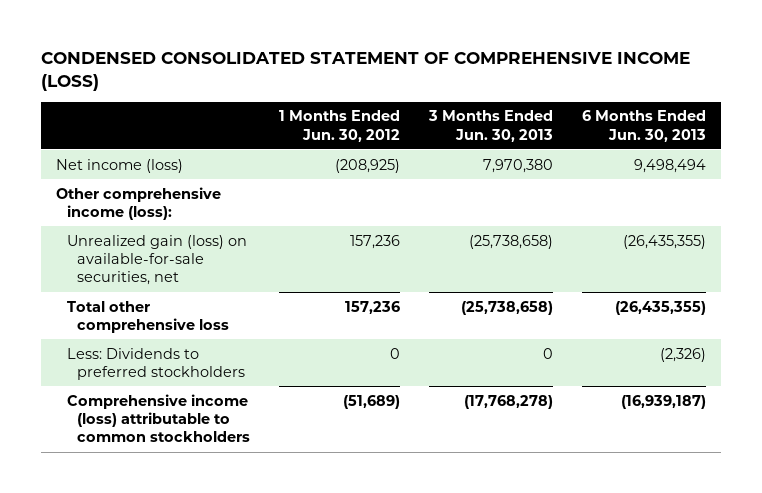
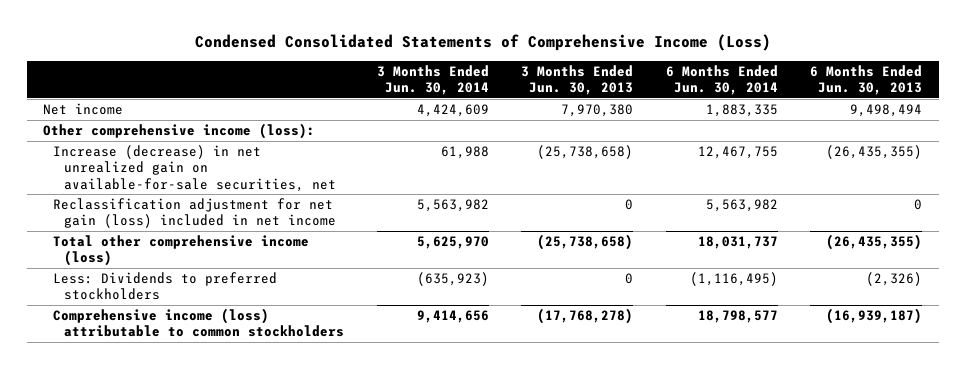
- CONDENSED CONSOLIDATED STATEMENT OF COMPREHENSIVE INCOME (LOSS)
+ Condensed Consolidated Statements of Comprehensive Income (Loss)
- | 1 Months Ended Jun. 30, 2012 | 3 Months Ended Jun. 30, 2013 | 6 Months Ended Jun. 30, 2013
+ | 3 Months Ended Jun. 30, 2014 | 3 Months Ended Jun. 30, 2013 | 6 Months Ended Jun. 30, 2014 | 6 Months Ended Jun. 30, 2013
- Net income (loss) | (208,925) | 7,970,380 | 9,498,494
+ Net income | 4,424,609 | 7,970,380 | 1,883,335 | 9,498,494
- Unrealized gain (loss) on available-for-sale securities, net | 157,236 | (25,738,658) | (26,435,355)
- Total other comprehensive loss | 157,236 | (25,738,658) | (26,435,355)
+ Increase (decrease) in net unrealized gain on available-for-sale securities, net | 61,988 | (25,738,658) | 12,467,755 | (26,435,355)
+ Reclassification adjustment for net gain (loss) included in net income | 5,563,982 | 0 | 5,563,982 | 0
+ Total other comprehensive income (loss) | 5,625,970 | (25,738,658) | 18,031,737 | (26,435,355)

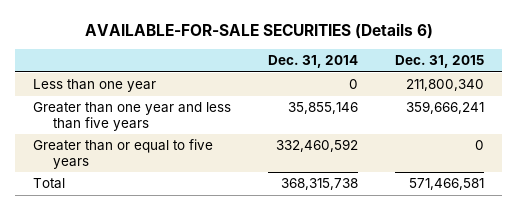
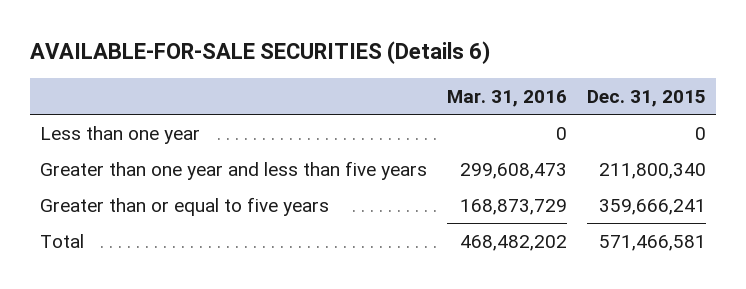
- | Dec. 31, 2014 | Dec. 31, 2015
+ | Mar. 31, 2016 | Dec. 31, 2015
- Less than one year | 0 | 211,800,340
- Greater than one year and less than five years | 35,855,146 | 359,666,241
- Greater than or equal to five years | 332,460,592 | 0
+ Less than one year | 0 | 0
+ Greater than one year and less than five years | 299,608,473 | 211,800,340
+ Greater than or equal to five years | 168,873,729 | 359,666,241

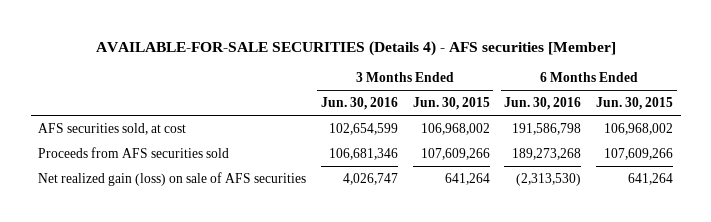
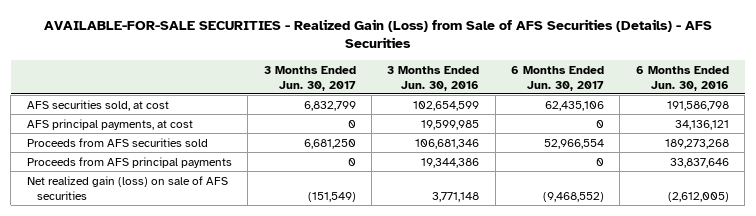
- AVAILABLE-FOR-SALE SECURITIES (Details 4) - AFS securities [Member]
+ AVAILABLE-FOR-SALE SECURITIES - Realized Gain (Loss) from Sale of AFS Securities (Details) - AFS Securities
- | 3 Months Ended Jun. 30, 2016 | 3 Months Ended Jun. 30, 2015 | 6 Months Ended Jun. 30, 2016 | 6 Months Ended Jun. 30, 2015
+ | 3 Months Ended Jun. 30, 2017 | 3 Months Ended Jun. 30, 2016 | 6 Months Ended Jun. 30, 2017 | 6 Months Ended Jun. 30, 2016
+ AFS principal payments, at cost | 0 | 19,599,985 | 0 | 34,136,121
- Net realized gain (loss) on sale of AFS securities | 4,026,747 | 641,264 | (2,313,530) | 641,264
+ Proceeds from AFS principal payments | 0 | 19,344,386 | 0 | 33,837,646
+ Net realized gain (loss) on sale of AFS securities | (151,549) | 3,771,148 | (9,468,552) | (2,612,005)

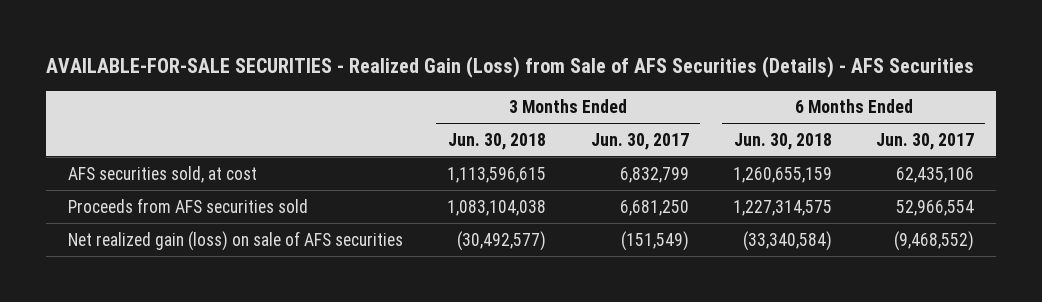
- | 3 Months Ended Jun. 30, 2017 | 3 Months Ended Jun. 30, 2016 | 6 Months Ended Jun. 30, 2017 | 6 Months Ended Jun. 30, 2016
+ | 3 Months Ended Jun. 30, 2018 | 3 Months Ended Jun. 30, 2017 | 6 Months Ended Jun. 30, 2018 | 6 Months Ended Jun. 30, 2017
- AFS principal payments, at cost | 0 | 19,599,985 | 0 | 34,136,121
- Proceeds from AFS principal payments | 0 | 19,344,386 | 0 | 33,837,646

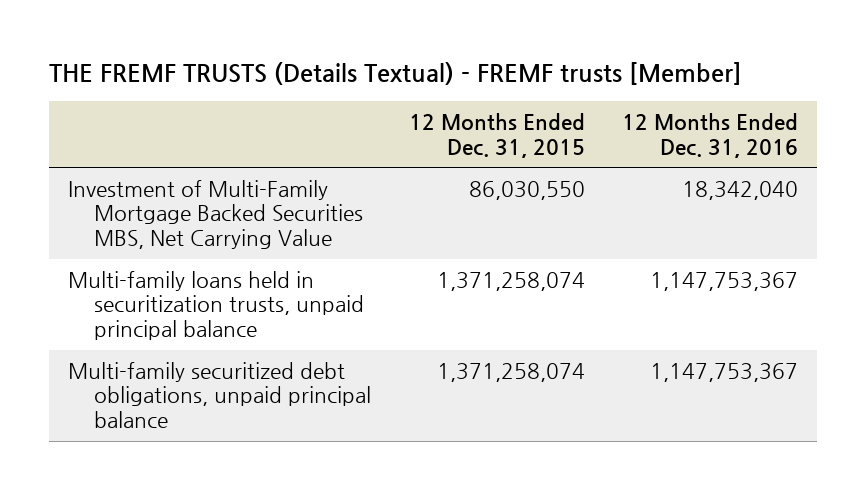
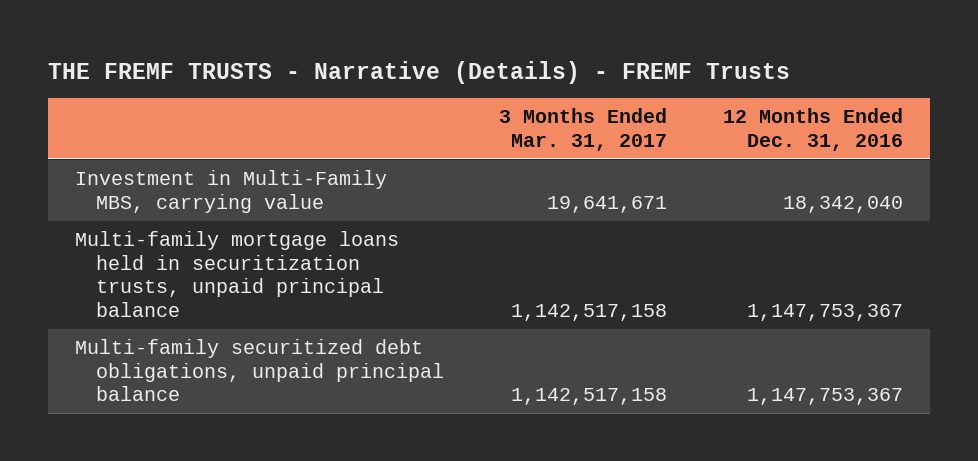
- THE FREMF TRUSTS (Details Textual) - FREMF trusts [Member]
+ THE FREMF TRUSTS - Narrative (Details) - FREMF Trusts
- | 12 Months Ended Dec. 31, 2015 | 12 Months Ended Dec. 31, 2016
+ | 3 Months Ended Mar. 31, 2017 | 12 Months Ended Dec. 31, 2016
- Investment of Multi-Family Mortgage Backed Securities MBS, Net Carrying Value | 86,030,550 | 18,342,040
- Multi-family loans held in securitization trusts, unpaid principal balance | 1,371,258,074 | 1,147,753,367
+ Investment in Multi-Family MBS, carrying value | 19,641,671 | 18,342,040
+ Multi-family mortgage loans held in securitization trusts, unpaid principal balance | 1,142,517,158 | 1,147,753,367

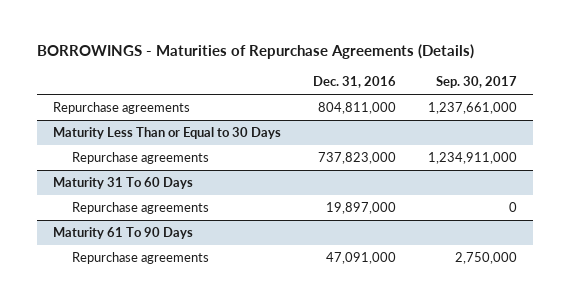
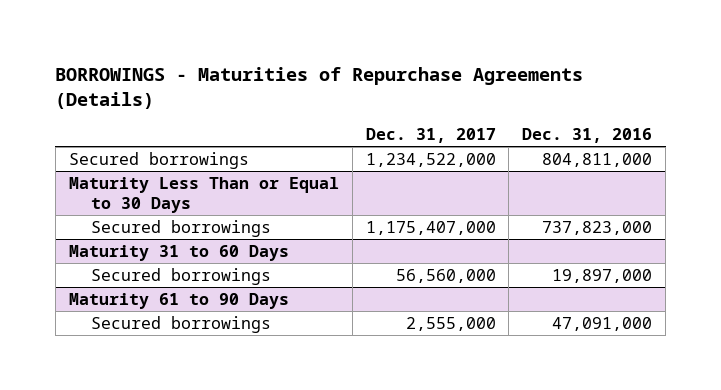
- | Dec. 31, 2016 | Sep. 30, 2017
+ | Dec. 31, 2017 | Dec. 31, 2016
- Repurchase agreements | 804,811,000 | 1,237,661,000
+ Secured borrowings | 1,234,522,000 | 804,811,000
@ Maturity Less Than or Equal to 30 Days
- Repurchase agreements | 737,823,000 | 1,234,911,000
- Maturity 31 To 60 Days
- Repurchase agreements | 19,897,000 | 0
- Maturity 61 To 90 Days
- Repurchase agreements | 47,091,000 | 2,750,000
@ Maturity Less Than or Equal to 30 Days
+ Secured borrowings | 1,175,407,000 | 737,823,000
+ Maturity 31 to 60 Days
+ Secured borrowings | 56,560,000 | 19,897,000
+ Maturity 61 to 90 Days
+ Secured borrowings | 2,555,000 | 47,091,000

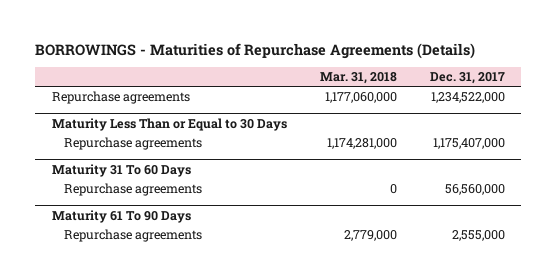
- | Dec. 31, 2017 | Dec. 31, 2016
+ | Mar. 31, 2018 | Dec. 31, 2017
- Secured borrowings | 1,234,522,000 | 804,811,000
+ Repurchase agreements | 1,177,060,000 | 1,234,522,000
@ Maturity Less Than or Equal to 30 Days
- Secured borrowings | 1,175,407,000 | 737,823,000
- Maturity 31 to 60 Days
- Secured borrowings | 56,560,000 | 19,897,000
- Maturity 61 to 90 Days
- Secured borrowings | 2,555,000 | 47,091,000
@ Maturity Less Than or Equal to 30 Days
+ Repurchase agreements | 1,174,281,000 | 1,175,407,000
+ Maturity 31 To 60 Days
+ Repurchase agreements | 0 | 56,560,000
+ Maturity 61 To 90 Days
+ Repurchase agreements | 2,779,000 | 2,555,000

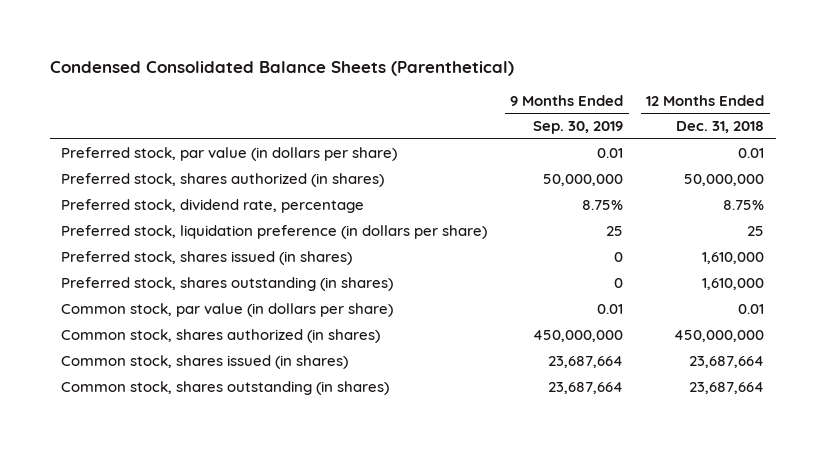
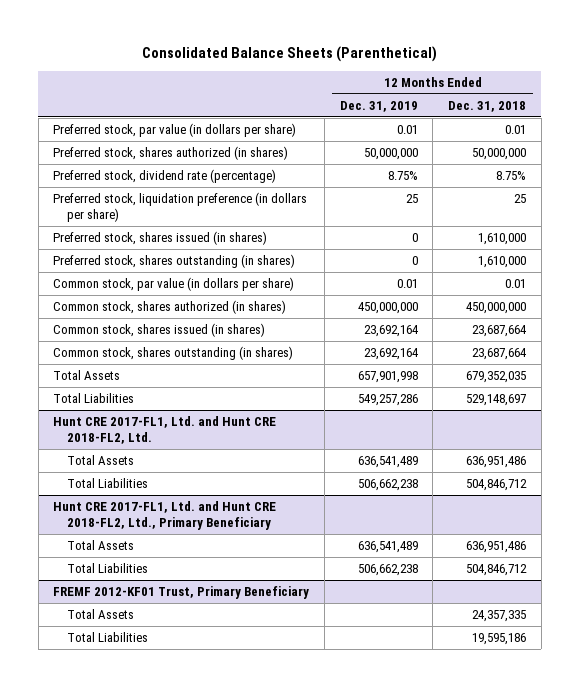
- Condensed Consolidated Balance Sheets (Parenthetical)
+ Consolidated Balance Sheets (Parenthetical)
- | 9 Months Ended Sep. 30, 2019 | 12 Months Ended Dec. 31, 2018
+ | 12 Months Ended Dec. 31, 2019 | 12 Months Ended Dec. 31, 2018
- Preferred stock, dividend rate, percentage | 8.75% | 8.75%
+ Preferred stock, dividend rate (percentage) | 8.75% | 8.75%
+ Total Assets | 657,901,998 | 679,352,035
+ Total Liabilities | 549,257,286 | 529,148,697
+ Hunt CRE 2017-FL1, Ltd. and Hunt CRE 2018-FL2, Ltd.
+ Total Assets | 636,541,489 | 636,951,486
+ Total Liabilities | 506,662,238 | 504,846,712
+ Hunt CRE 2017-FL1, Ltd. and Hunt CRE 2018-FL2, Ltd., Primary Beneficiary
+ Total Assets | 636,541,489 | 636,951,486
+ Total Liabilities | 506,662,238 | 504,846,712
+ FREMF 2012-KF01 Trust, Primary Beneficiary
+ Total Assets | | 24,357,335
+ Total Liabilities | | 19,595,186

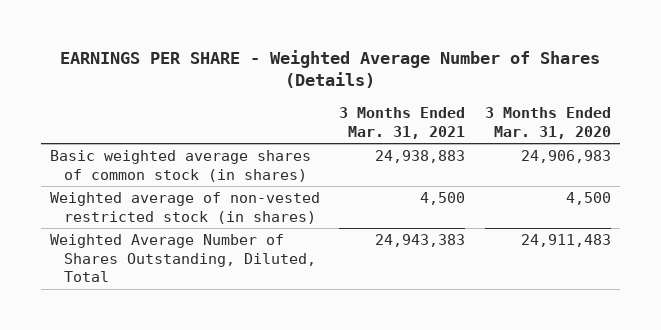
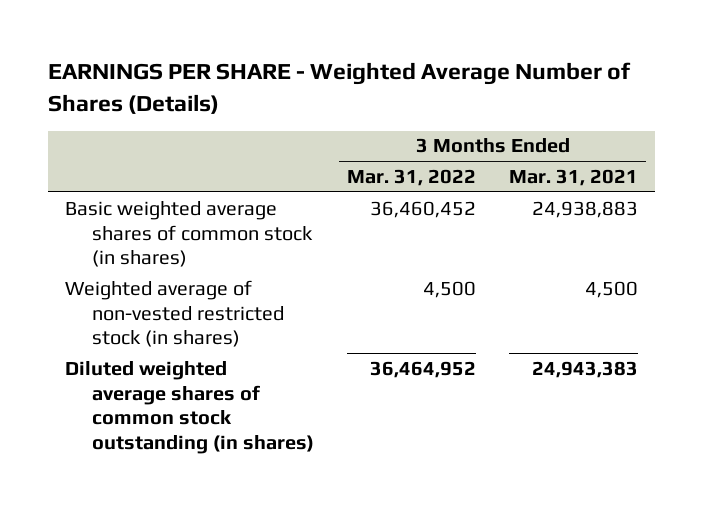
- | 3 Months Ended Mar. 31, 2021 | 3 Months Ended Mar. 31, 2020
+ | 3 Months Ended Mar. 31, 2022 | 3 Months Ended Mar. 31, 2021
- Weighted Average Number of Shares Outstanding, Diluted, Total | 24,943,383 | 24,911,483
+ Diluted weighted average shares of common stock outstanding (in shares) | 36,464,952 | 24,943,383

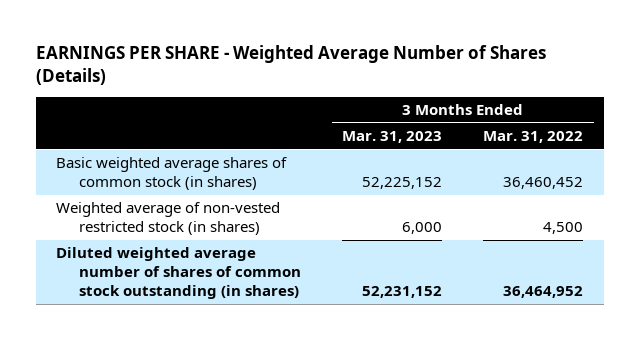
- | 3 Months Ended Mar. 31, 2022 | 3 Months Ended Mar. 31, 2021
+ | 3 Months Ended Mar. 31, 2023 | 3 Months Ended Mar. 31, 2022
- Diluted weighted average shares of common stock outstanding (in shares) | 36,464,952 | 24,943,383
+ Diluted weighted average number of shares of common stock outstanding (in shares) | 52,231,152 | 36,464,952

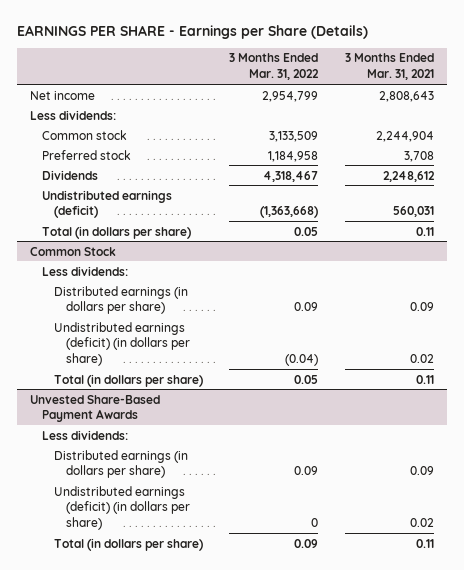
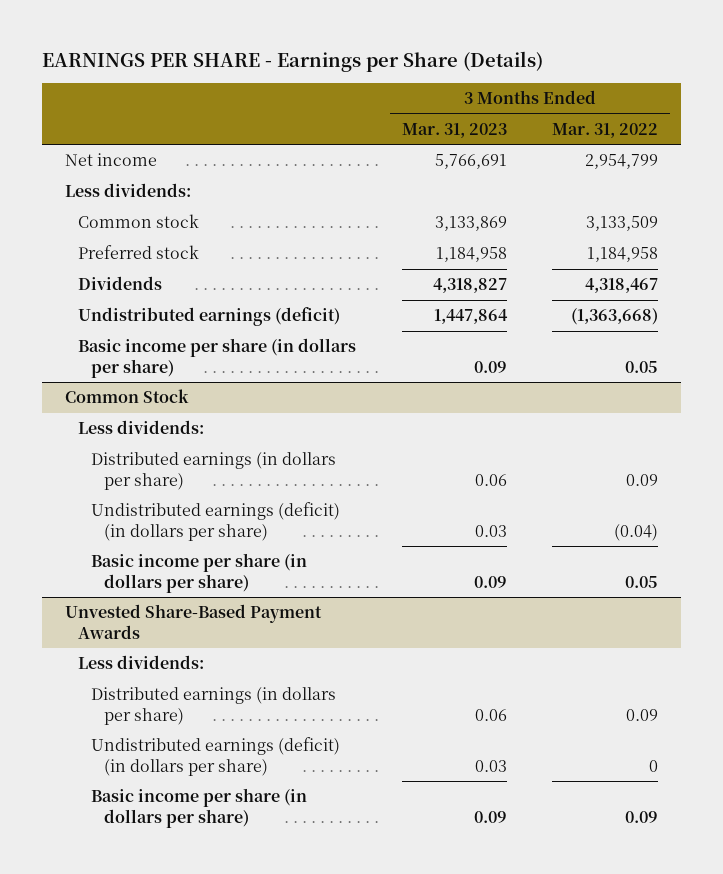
- | 3 Months Ended Mar. 31, 2022 | 3 Months Ended Mar. 31, 2021
+ | 3 Months Ended Mar. 31, 2023 | 3 Months Ended Mar. 31, 2022
- Total (in dollars per share) | 0.05 | 0.11
+ Basic income per share (in dollars per share) | 0.09 | 0.05
@ Common Stock
- Total (in dollars per share) | 0.05 | 0.11
+ Basic income per share (in dollars per share) | 0.09 | 0.05
@ Unvested Share-Based Payment Awards
- Total (in dollars per share) | 0.09 | 0.11
+ Basic income per share (in dollars per share) | 0.09 | 0.09

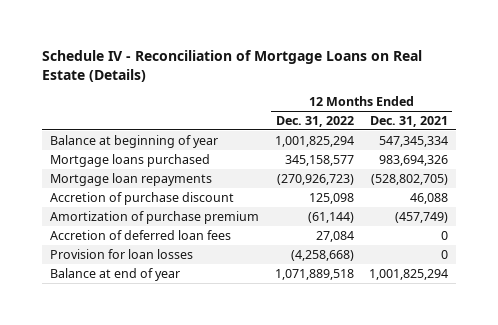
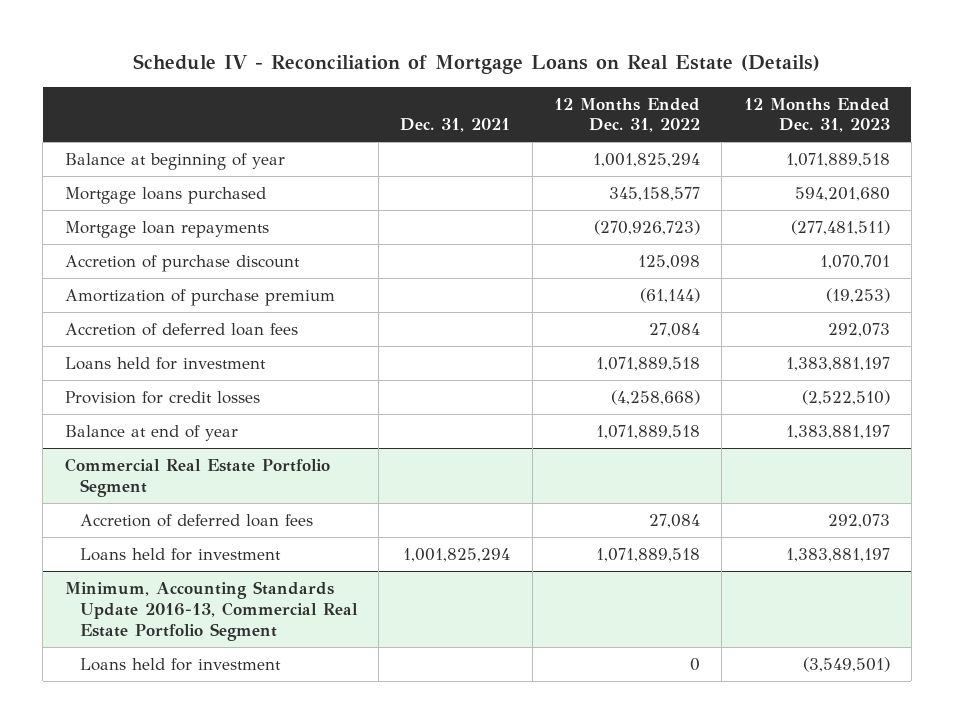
- | 12 Months Ended Dec. 31, 2022 | 12 Months Ended Dec. 31, 2021
+ | Dec. 31, 2021 | 12 Months Ended Dec. 31, 2022 | 12 Months Ended Dec. 31, 2023
- Provision for loan losses | (4,258,668) | 0
+ Loans held for investment | | 1,071,889,518 | 1,383,881,197
+ Provision for credit losses | | (4,258,668) | (2,522,510)
+ Commercial Real Estate Portfolio Segment
+ Accretion of deferred loan fees | | 27,084 | 292,073
+ Loans held for investment | 1,001,825,294 | 1,071,889,518 | 1,383,881,197
+ Minimum, Accounting Standards Update 2016-13, Commercial Real Estate Portfolio Segment
+ Loans held for investment | | 0 | (3,549,501)

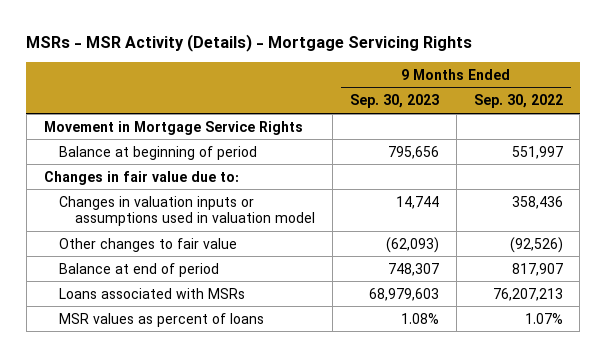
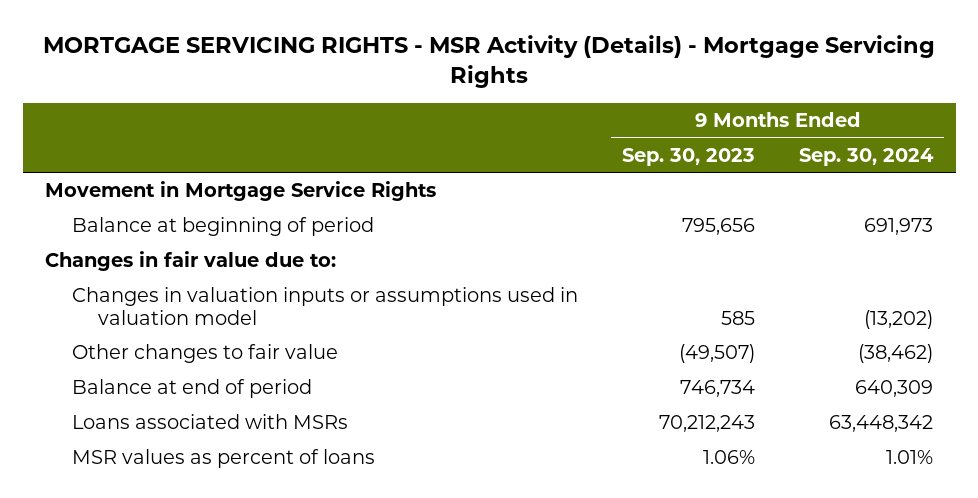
- MSRs - MSR Activity (Details) - Mortgage Servicing Rights
+ MORTGAGE SERVICING RIGHTS - MSR Activity (Details) - Mortgage Servicing Rights
- | 9 Months Ended Sep. 30, 2023 | 9 Months Ended Sep. 30, 2022
+ | 9 Months Ended Sep. 30, 2023 | 9 Months Ended Sep. 30, 2024
- Changes in valuation inputs or assumptions used in valuation model | 14,744 | 358,436
- Other changes to fair value | (62,093) | (92,526)
- Balance at end of period | 748,307 | 817,907
- Loans associated with MSRs | 68,979,603 | 76,207,213
- MSR values as percent of loans | 1.08% | 1.07%
+ Changes in valuation inputs or assumptions used in valuation model | 585 | (13,202)
+ Other changes to fair value | (49,507) | (38,462)
+ Balance at end of period | 746,734 | 640,309
+ Loans associated with MSRs | 70,212,243 | 63,448,342
+ MSR values as percent of loans | 1.06% | 1.01%

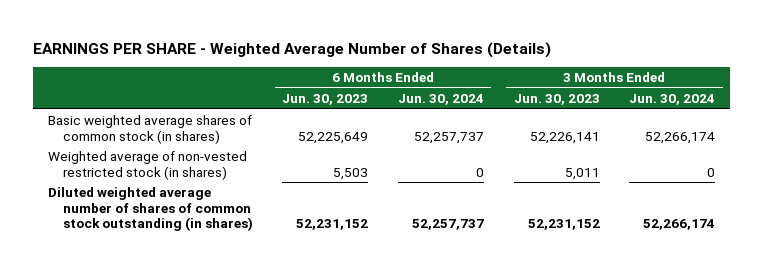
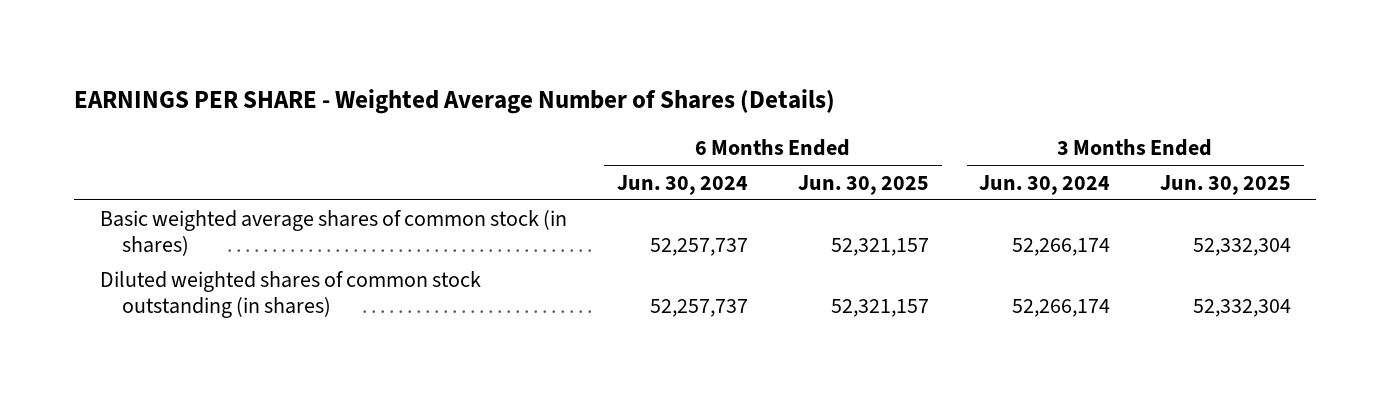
- | 6 Months Ended Jun. 30, 2023 | 6 Months Ended Jun. 30, 2024 | 3 Months Ended Jun. 30, 2023 | 3 Months Ended Jun. 30, 2024
+ | 6 Months Ended Jun. 30, 2024 | 6 Months Ended Jun. 30, 2025 | 3 Months Ended Jun. 30, 2024 | 3 Months Ended Jun. 30, 2025
- Weighted average of non-vested restricted stock (in shares) | 5,503 | 0 | 5,011 | 0
- Diluted weighted average number of shares of common stock outstanding (in shares) | 52,231,152 | 52,257,737 | 52,231,152 | 52,266,174
+ Diluted weighted shares of common stock outstanding (in shares) | 52,257,737 | 52,321,157 | 52,266,174 | 52,332,304

